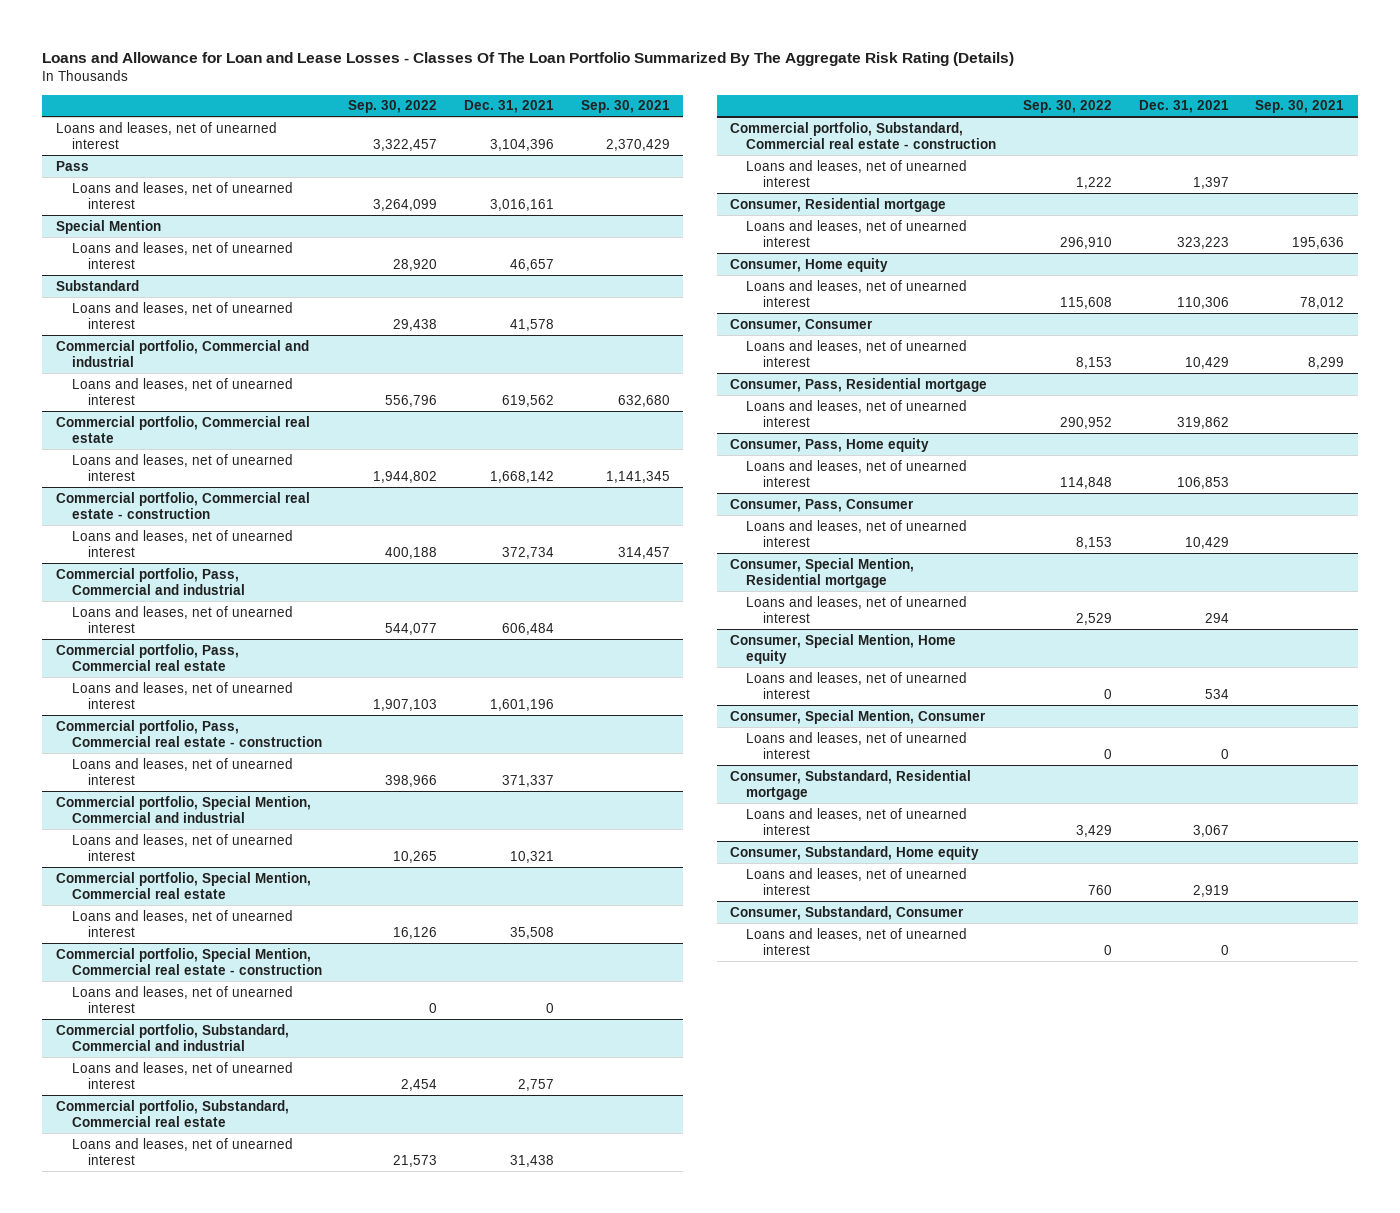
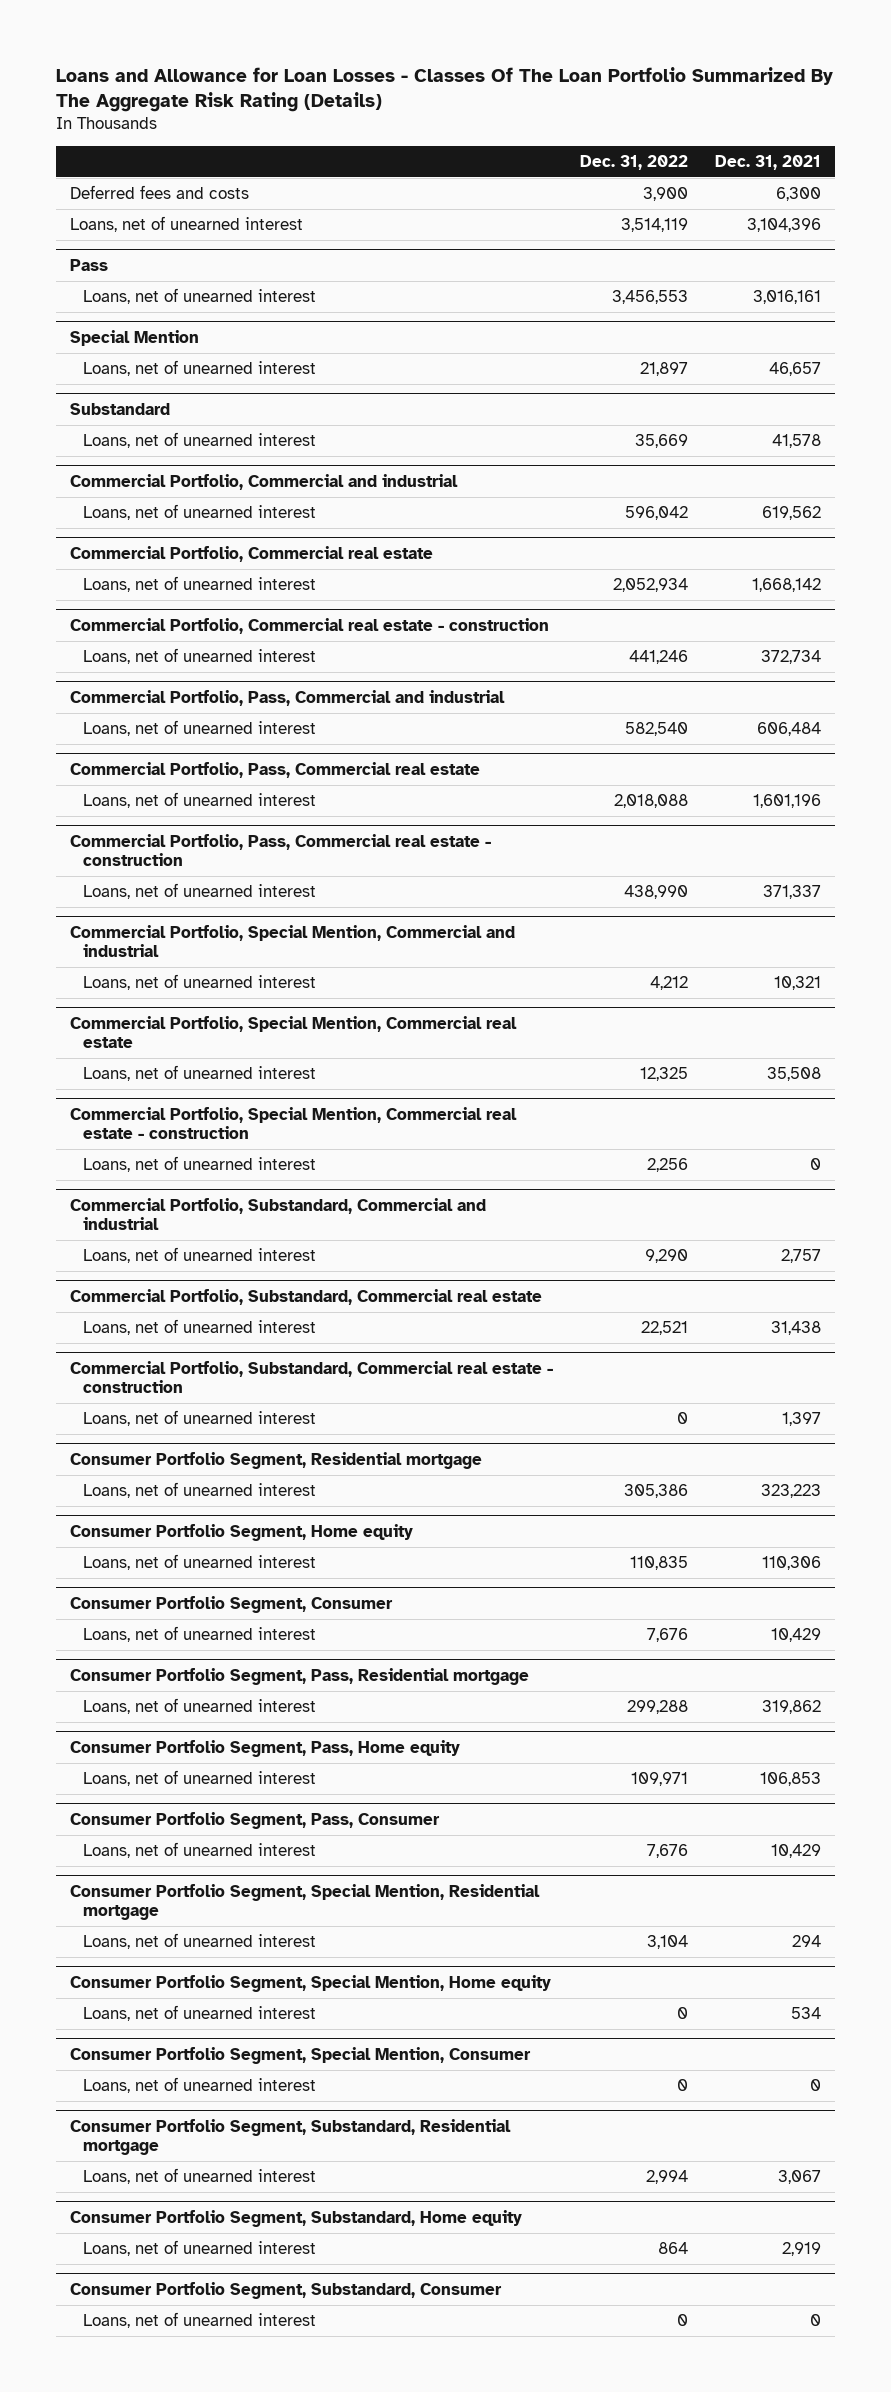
- Loans and Allowance for Loan and Lease Losses - Classes Of The Loan Portfolio Summarized By The Aggregate Risk Rating (Details)
+ Loans and Allowance for Loan Losses - Classes Of The Loan Portfolio Summarized By The Aggregate Risk Rating (Details)
- | Sep. 30, 2022 | Dec. 31, 2021 | Sep. 30, 2021
+ | Dec. 31, 2022 | Dec. 31, 2021
- Loans and leases, net of unearned interest | 3,322,457 | 3,104,396 | 2,370,429
+ Deferred fees and costs | 3,900 | 6,300
+ Loans, net of unearned interest | 3,514,119 | 3,104,396
@ Pass
- Loans and leases, net of unearned interest | 3,264,099 | 3,016,161 |
+ Loans, net of unearned interest | 3,456,553 | 3,016,161
@ Special Mention
- Loans and leases, net of unearned interest | 28,920 | 46,657 |
+ Loans, net of unearned interest | 21,897 | 46,657
@ Substandard
- Loans and leases, net of unearned interest | 29,438 | 41,578 |
- Commercial portfolio, Commercial and industrial
- Loans and leases, net of unearned interest | 556,796 | 619,562 | 632,680
- Commercial portfolio, Commercial real estate
- Loans and leases, net of unearned interest | 1,944,802 | 1,668,142 | 1,141,345
- Commercial portfolio, Commercial real estate - construction
- Loans and leases, net of unearned interest | 400,188 | 372,734 | 314,457
- Commercial portfolio, Pass, Commercial and industrial
- Loans and leases, net of unearned interest | 544,077 | 606,484 |
- Commercial portfolio, Pass, Commercial real estate
- Loans and leases, net of unearned interest | 1,907,103 | 1,601,196 |
- Commercial portfolio, Pass, Commercial real estate - construction
- Loans and leases, net of unearned interest | 398,966 | 371,337 |
- Commercial portfolio, Special Mention, Commercial and industrial
- Loans and leases, net of unearned interest | 10,265 | 10,321 |
- Commercial portfolio, Special Mention, Commercial real estate
- Loans and leases, net of unearned interest | 16,126 | 35,508 |
- Commercial portfolio, Special Mention, Commercial real estate - construction
- Loans and leases, net of unearned interest | 0 | 0 |
- Commercial portfolio, Substandard, Commercial and industrial
- Loans and leases, net of unearned interest | 2,454 | 2,757 |
- Commercial portfolio, Substandard, Commercial real estate
- Loans and leases, net of unearned interest | 21,573 | 31,438 |
- Commercial portfolio, Substandard, Commercial real estate - construction
- Loans and leases, net of unearned interest | 1,222 | 1,397 |
- Consumer, Residential mortgage
- Loans and leases, net of unearned interest | 296,910 | 323,223 | 195,636
- Consumer, Home equity
- Loans and leases, net of unearned interest | 115,608 | 110,306 | 78,012
- Consumer, Consumer
- Loans and leases, net of unearned interest | 8,153 | 10,429 | 8,299
- Consumer, Pass, Residential mortgage
- Loans and leases, net of unearned interest | 290,952 | 319,862 |
- Consumer, Pass, Home equity
- Loans and leases, net of unearned interest | 114,848 | 106,853 |
- Consumer, Pass, Consumer
- Loans and leases, net of unearned interest | 8,153 | 10,429 |
- Consumer, Special Mention, Residential mortgage
- Loans and leases, net of unearned interest | 2,529 | 294 |
- Consumer, Special Mention, Home equity
- Loans and leases, net of unearned interest | 0 | 534 |
- Consumer, Special Mention, Consumer
- Loans and leases, net of unearned interest | 0 | 0 |
- Consumer, Substandard, Residential mortgage
- Loans and leases, net of unearned interest | 3,429 | 3,067 |
- Consumer, Substandard, Home equity
- Loans and leases, net of unearned interest | 760 | 2,919 |
- Consumer, Substandard, Consumer
- Loans and leases, net of unearned interest | 0 | 0 |
@ Substandard
+ Loans, net of unearned interest | 35,669 | 41,578
+ Commercial Portfolio, Commercial and industrial
+ Loans, net of unearned interest | 596,042 | 619,562
+ Commercial Portfolio, Commercial real estate
+ Loans, net of unearned interest | 2,052,934 | 1,668,142
+ Commercial Portfolio, Commercial real estate - construction
+ Loans, net of unearned interest | 441,246 | 372,734
+ Commercial Portfolio, Pass, Commercial and industrial
+ Loans, net of unearned interest | 582,540 | 606,484
+ Commercial Portfolio, Pass, Commercial real estate
+ Loans, net of unearned interest | 2,018,088 | 1,601,196
+ Commercial Portfolio, Pass, Commercial real estate - construction
+ Loans, net of unearned interest | 438,990 | 371,337
+ Commercial Portfolio, Special Mention, Commercial and industrial
+ Loans, net of unearned interest | 4,212 | 10,321
+ Commercial Portfolio, Special Mention, Commercial real estate
+ Loans, net of unearned interest | 12,325 | 35,508
+ Commercial Portfolio, Special Mention, Commercial real estate - construction
+ Loans, net of unearned interest | 2,256 | 0
+ Commercial Portfolio, Substandard, Commercial and industrial
+ Loans, net of unearned interest | 9,290 | 2,757
+ Commercial Portfolio, Substandard, Commercial real estate
+ Loans, net of unearned interest | 22,521 | 31,438
+ Commercial Portfolio, Substandard, Commercial real estate - construction
+ Loans, net of unearned interest | 0 | 1,397
+ Consumer Portfolio Segment, Residential mortgage
+ Loans, net of unearned interest | 305,386 | 323,223
+ Consumer Portfolio Segment, Home equity
+ Loans, net of unearned interest | 110,835 | 110,306
+ Consumer Portfolio Segment, Consumer
+ Loans, net of unearned interest | 7,676 | 10,429
+ Consumer Portfolio Segment, Pass, Residential mortgage
+ Loans, net of unearned interest | 299,288 | 319,862
+ Consumer Portfolio Segment, Pass, Home equity
+ Loans, net of unearned interest | 109,971 | 106,853
+ Consumer Portfolio Segment, Pass, Consumer
+ Loans, net of unearned interest | 7,676 | 10,429
+ Consumer Portfolio Segment, Special Mention, Residential mortgage
+ Loans, net of unearned interest | 3,104 | 294
+ Consumer Portfolio Segment, Special Mention, Home equity
+ Loans, net of unearned interest | 0 | 534
+ Consumer Portfolio Segment, Special Mention, Consumer
+ Loans, net of unearned interest | 0 | 0
+ Consumer Portfolio Segment, Substandard, Residential mortgage
+ Loans, net of unearned interest | 2,994 | 3,067
+ Consumer Portfolio Segment, Substandard, Home equity
+ Loans, net of unearned interest | 864 | 2,919
+ Consumer Portfolio Segment, Substandard, Consumer
+ Loans, net of unearned interest | 0 | 0

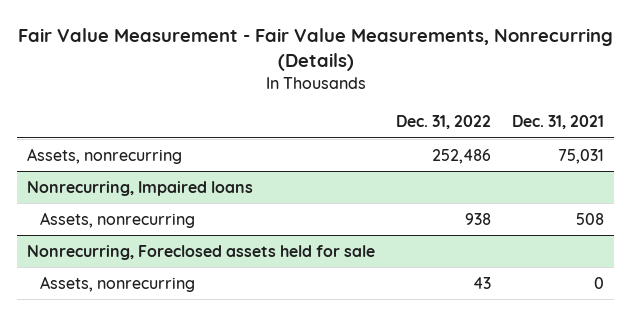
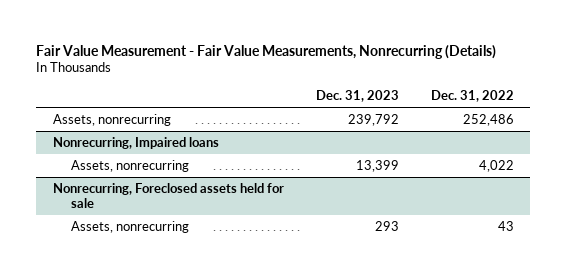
- | Dec. 31, 2022 | Dec. 31, 2021
+ | Dec. 31, 2023 | Dec. 31, 2022
@ Nonrecurring, Impaired loans
- Assets, nonrecurring | 938 | 508
+ Assets, nonrecurring | 13,399 | 4,022

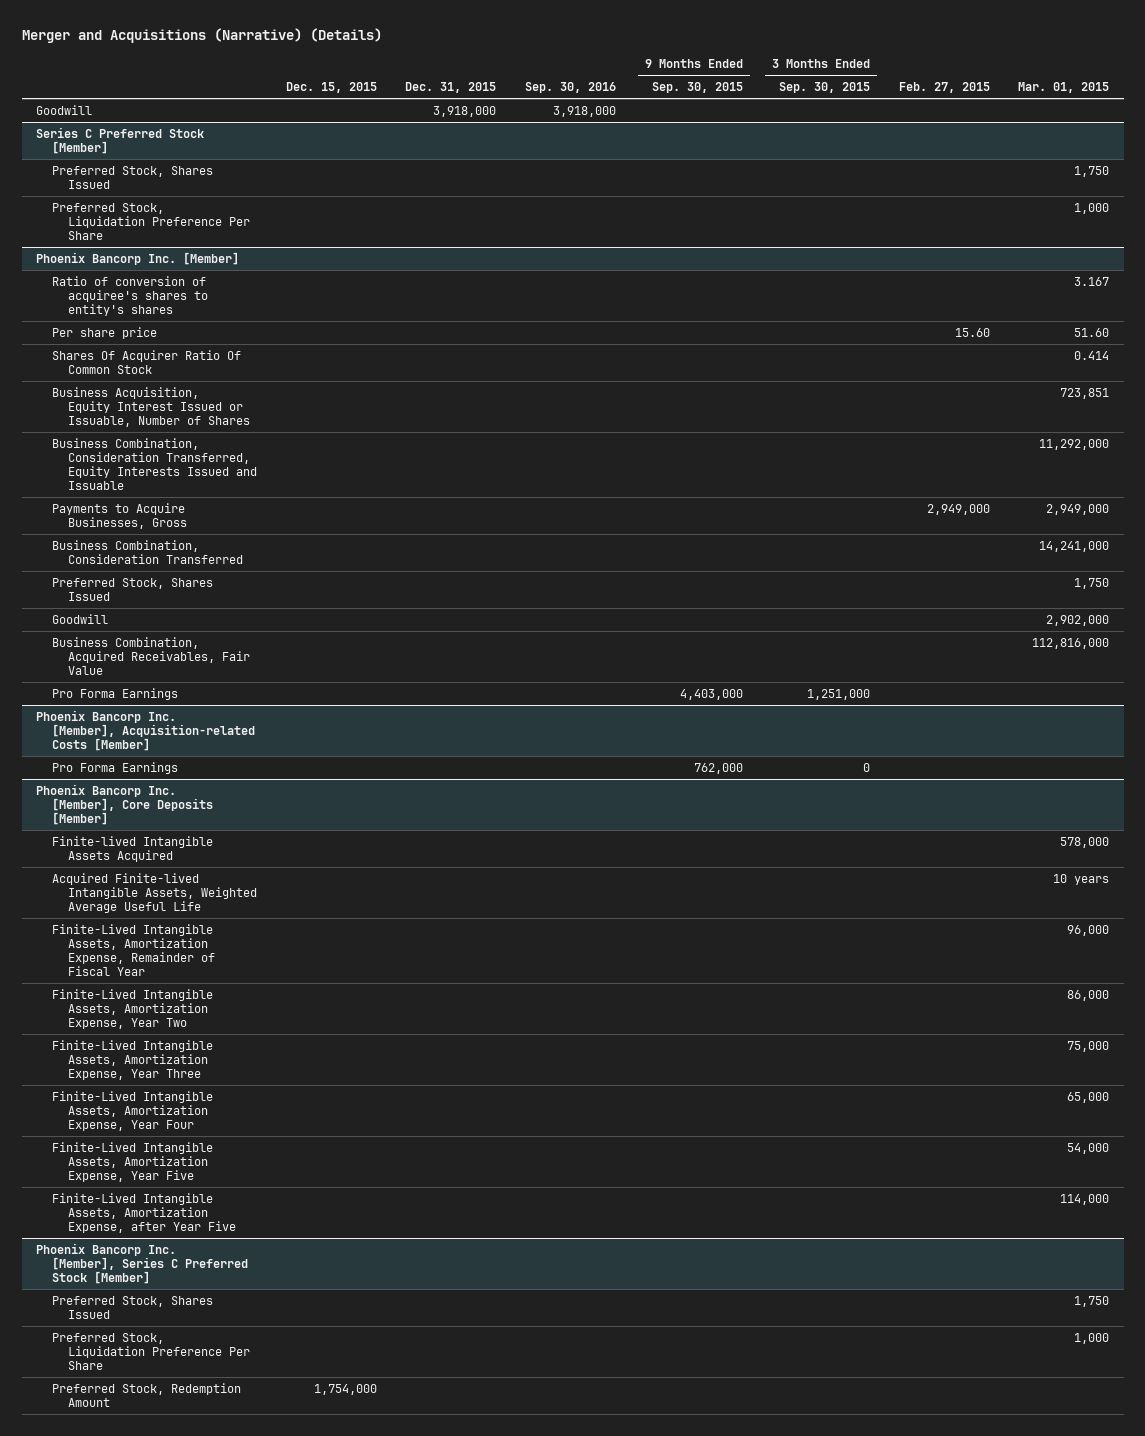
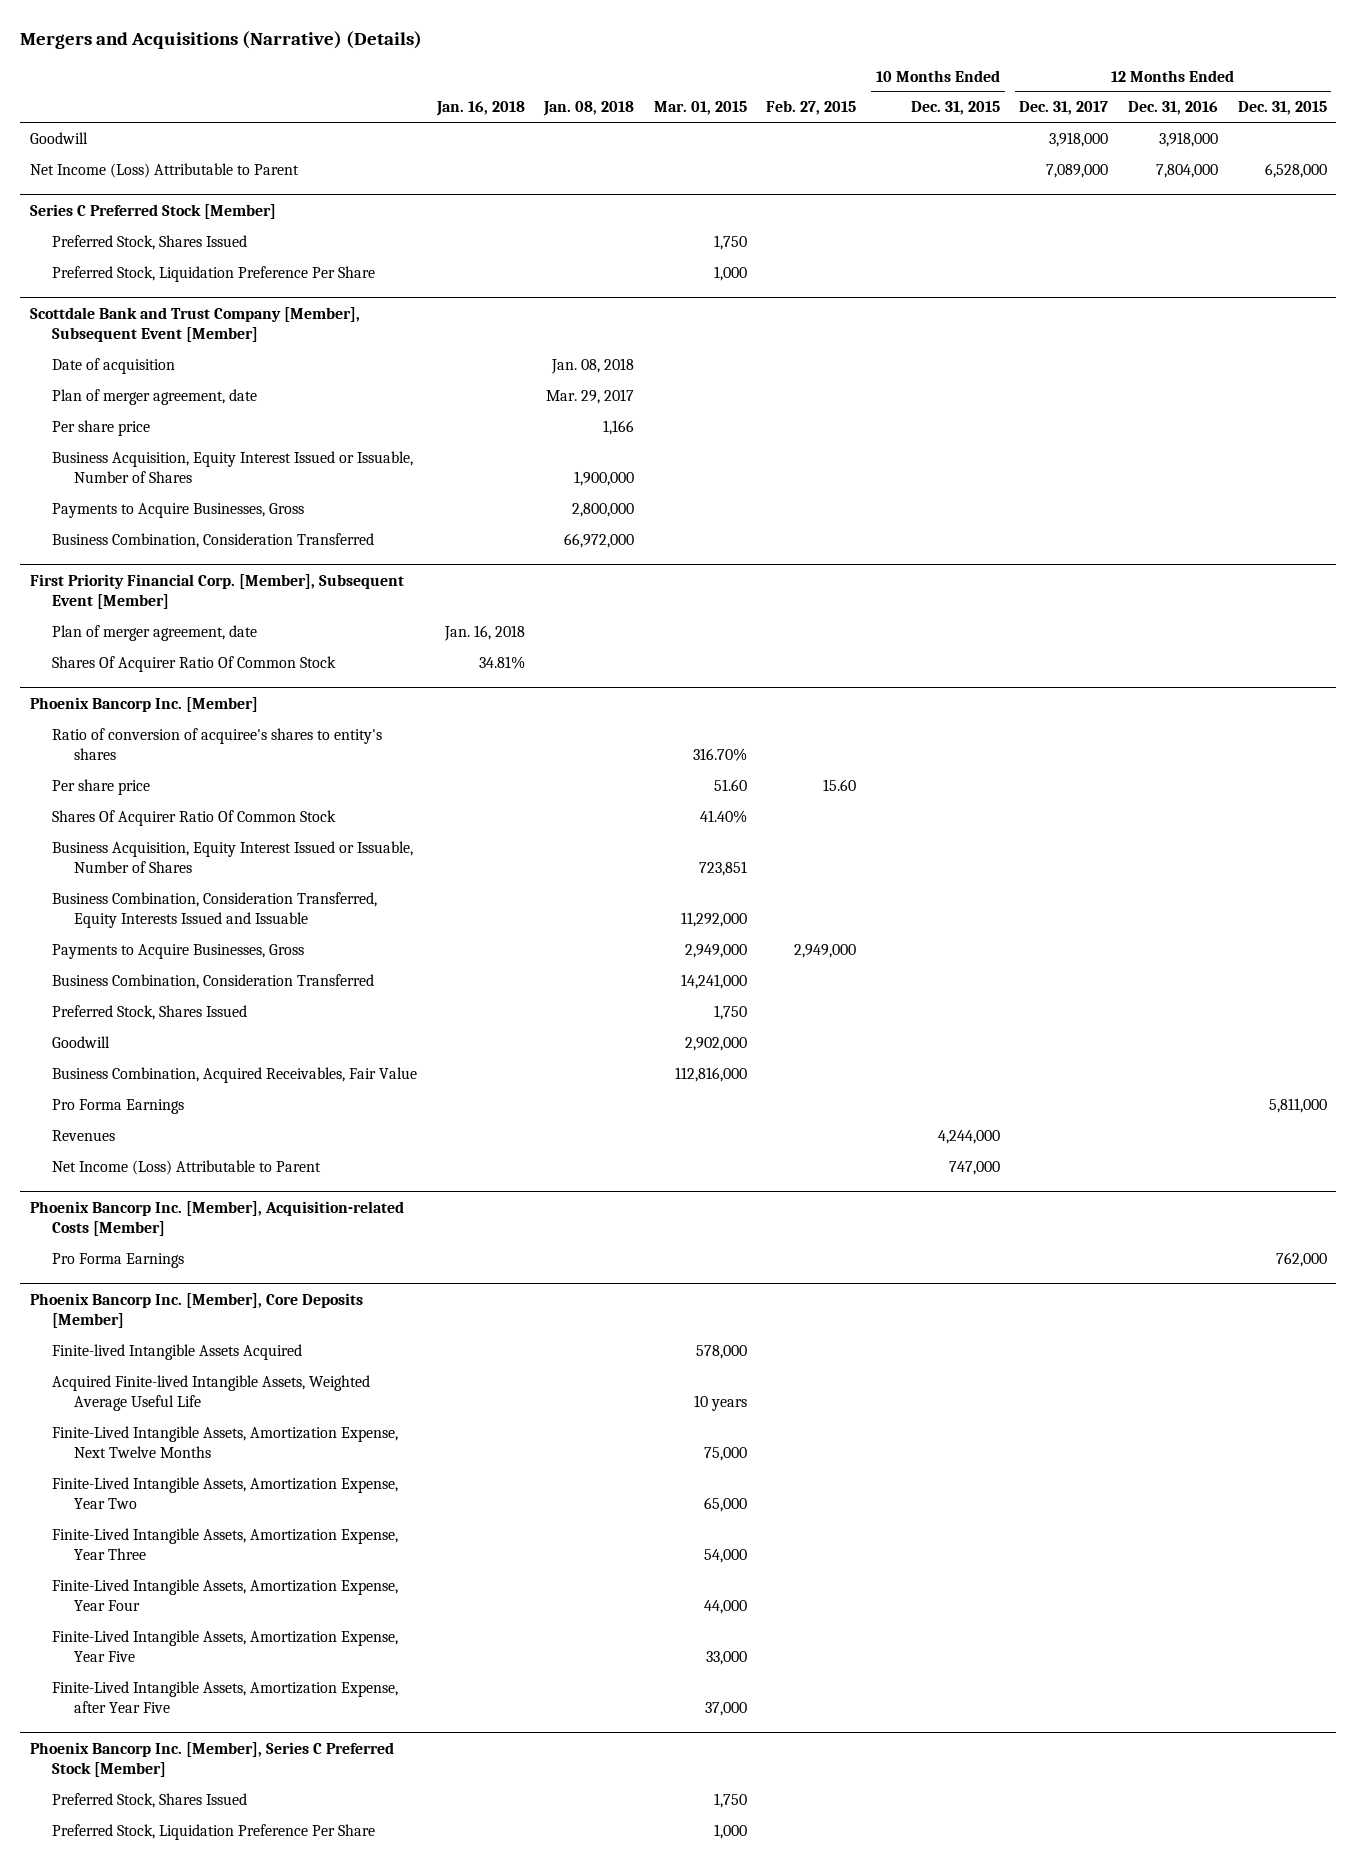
- Merger and Acquisitions (Narrative) (Details)
+ Mergers and Acquisitions (Narrative) (Details)
- | Dec. 15, 2015 | Dec. 31, 2015 | Sep. 30, 2016 | 9 Months Ended Sep. 30, 2015 | 3 Months Ended Sep. 30, 2015 | Feb. 27, 2015 | Mar. 01, 2015
+ | Jan. 16, 2018 | Jan. 08, 2018 | Mar. 01, 2015 | Feb. 27, 2015 | 10 Months Ended Dec. 31, 2015 | 12 Months Ended Dec. 31, 2017 | 12 Months Ended Dec. 31, 2016 | 12 Months Ended Dec. 31, 2015
+ Net Income (Loss) Attributable to Parent | | | | | | 7,089,000 | 7,804,000 | 6,528,000
+ Scottdale Bank and Trust Company [Member], Subsequent Event [Member]
+ Date of acquisition | | Jan. 08, 2018 | | | | | |
+ Plan of merger agreement, date | | Mar. 29, 2017 | | | | | |
+ Per share price | | 1,166 | | | | | |
+ Business Acquisition, Equity Interest Issued or Issuable, Number of Shares | | 1,900,000 | | | | | |
+ Payments to Acquire Businesses, Gross | | 2,800,000 | | | | | |
+ Business Combination, Consideration Transferred | | 66,972,000 | | | | | |
+ First Priority Financial Corp. [Member], Subsequent Event [Member]
+ Plan of merger agreement, date | Jan. 16, 2018 | | | | | | |
+ Shares Of Acquirer Ratio Of Common Stock | 34.81% | | | | | | |
@ Phoenix Bancorp Inc. [Member]
- Ratio of conversion of acquiree's shares to entity's shares | | | | | | | 3.167
+ Ratio of conversion of acquiree's shares to entity's shares | | | 316.70% | | | | |
- Shares Of Acquirer Ratio Of Common Stock | | | | | | | 0.414
+ Shares Of Acquirer Ratio Of Common Stock | | | 41.40% | | | | |
+ Revenues | | | | | 4,244,000 | | |
+ Net Income (Loss) Attributable to Parent | | | | | 747,000 | | |
@ Phoenix Bancorp Inc. [Member], Core Deposits [Member]
- Finite-Lived Intangible Assets, Amortization Expense, Remainder of Fiscal Year | | | | | | | 96,000
- Finite-Lived Intangible Assets, Amortization Expense, Year Two | | | | | | | 86,000
- Finite-Lived Intangible Assets, Amortization Expense, Year Three | | | | | | | 75,000
- Finite-Lived Intangible Assets, Amortization Expense, Year Four | | | | | | | 65,000
- Finite-Lived Intangible Assets, Amortization Expense, Year Five | | | | | | | 54,000
- Finite-Lived Intangible Assets, Amortization Expense, after Year Five | | | | | | | 114,000
+ Finite-Lived Intangible Assets, Amortization Expense, Next Twelve Months | | | 75,000 | | | | |
+ Finite-Lived Intangible Assets, Amortization Expense, Year Two | | | 65,000 | | | | |
+ Finite-Lived Intangible Assets, Amortization Expense, Year Three | | | 54,000 | | | | |
+ Finite-Lived Intangible Assets, Amortization Expense, Year Four | | | 44,000 | | | | |
+ Finite-Lived Intangible Assets, Amortization Expense, Year Five | | | 33,000 | | | | |
+ Finite-Lived Intangible Assets, Amortization Expense, after Year Five | | | 37,000 | | | | |
@ Phoenix Bancorp Inc. [Member], Series C Preferred Stock [Member]
- Preferred Stock, Redemption Amount | 1,754,000 | | | | | |

